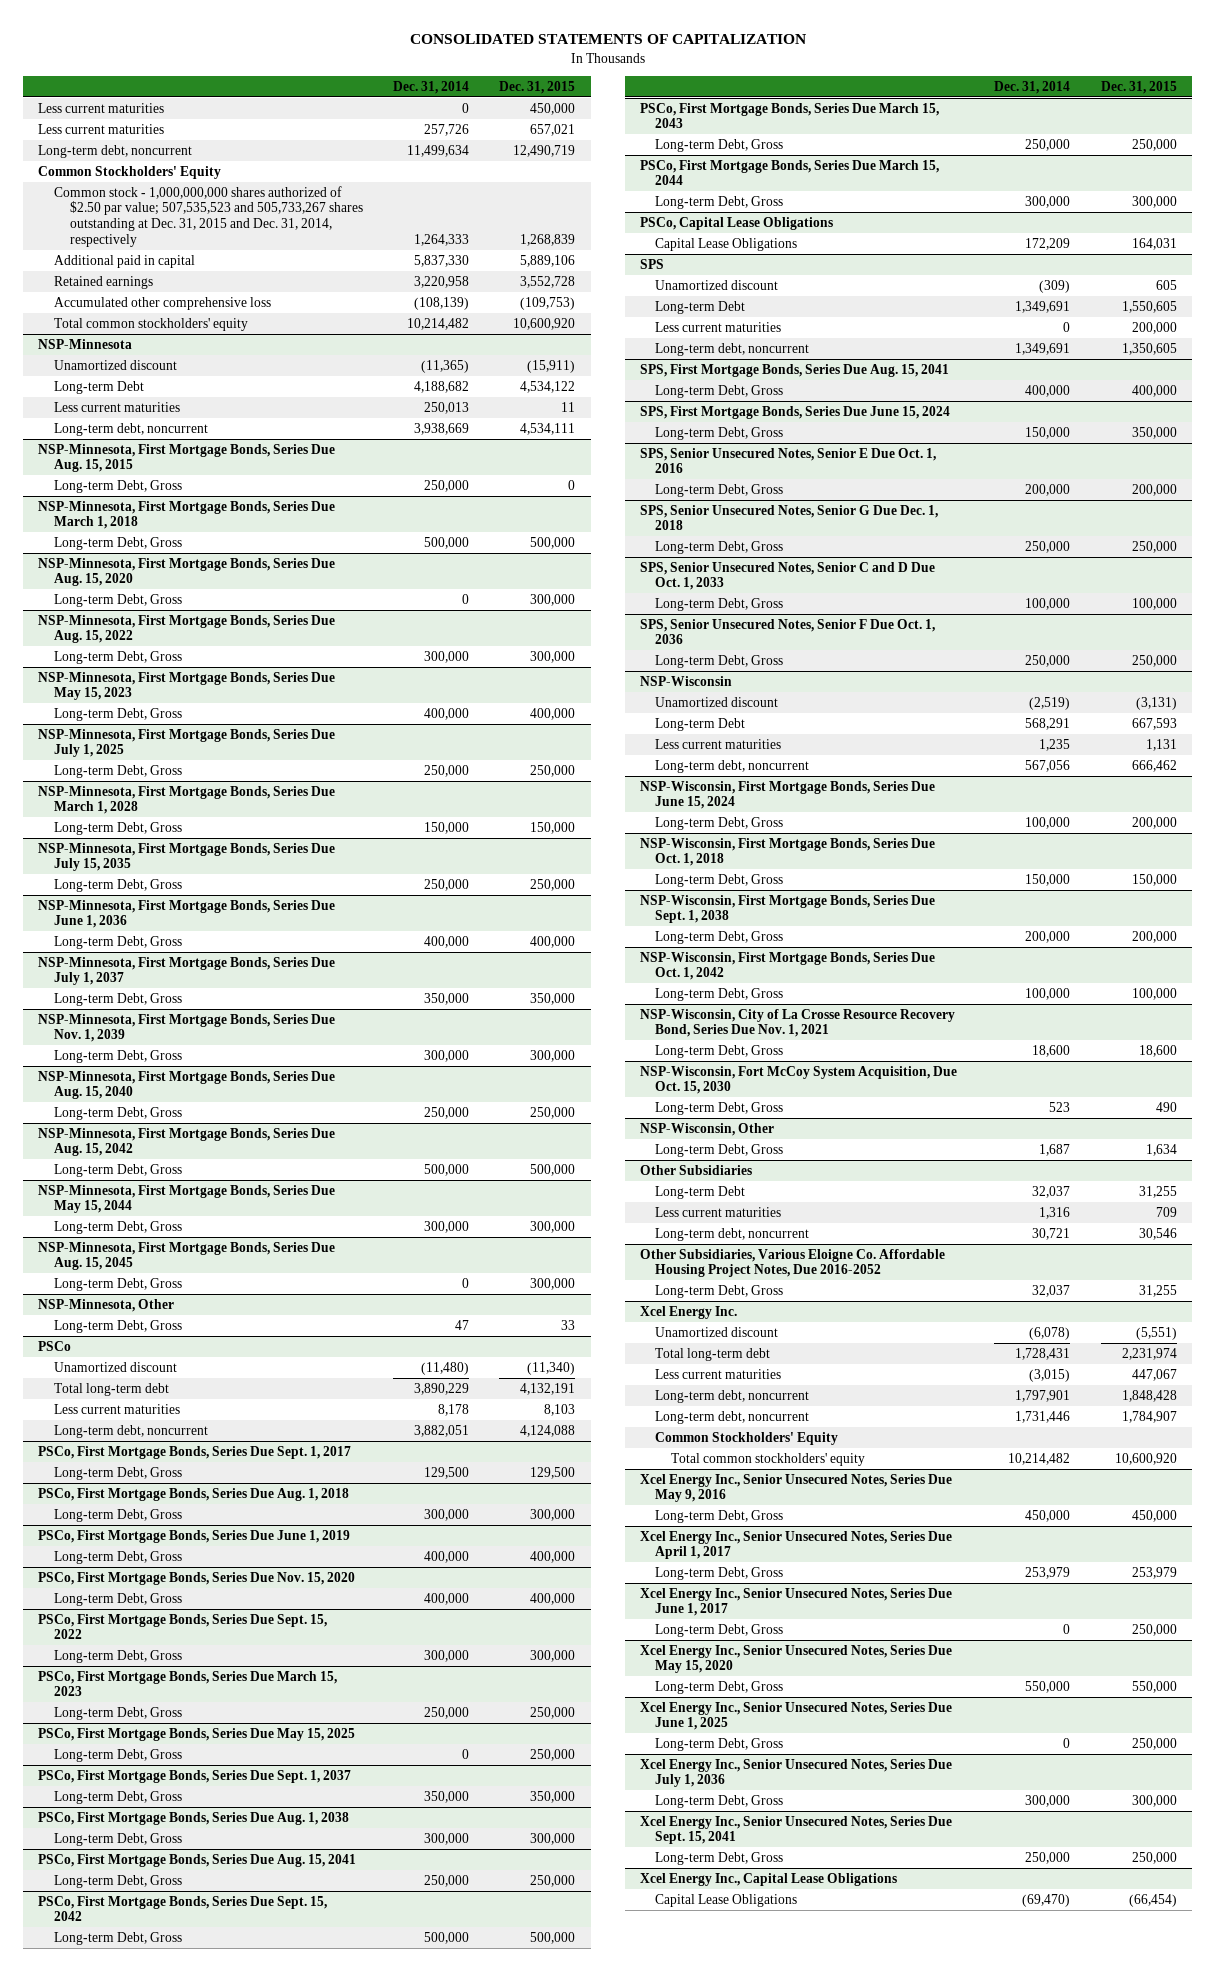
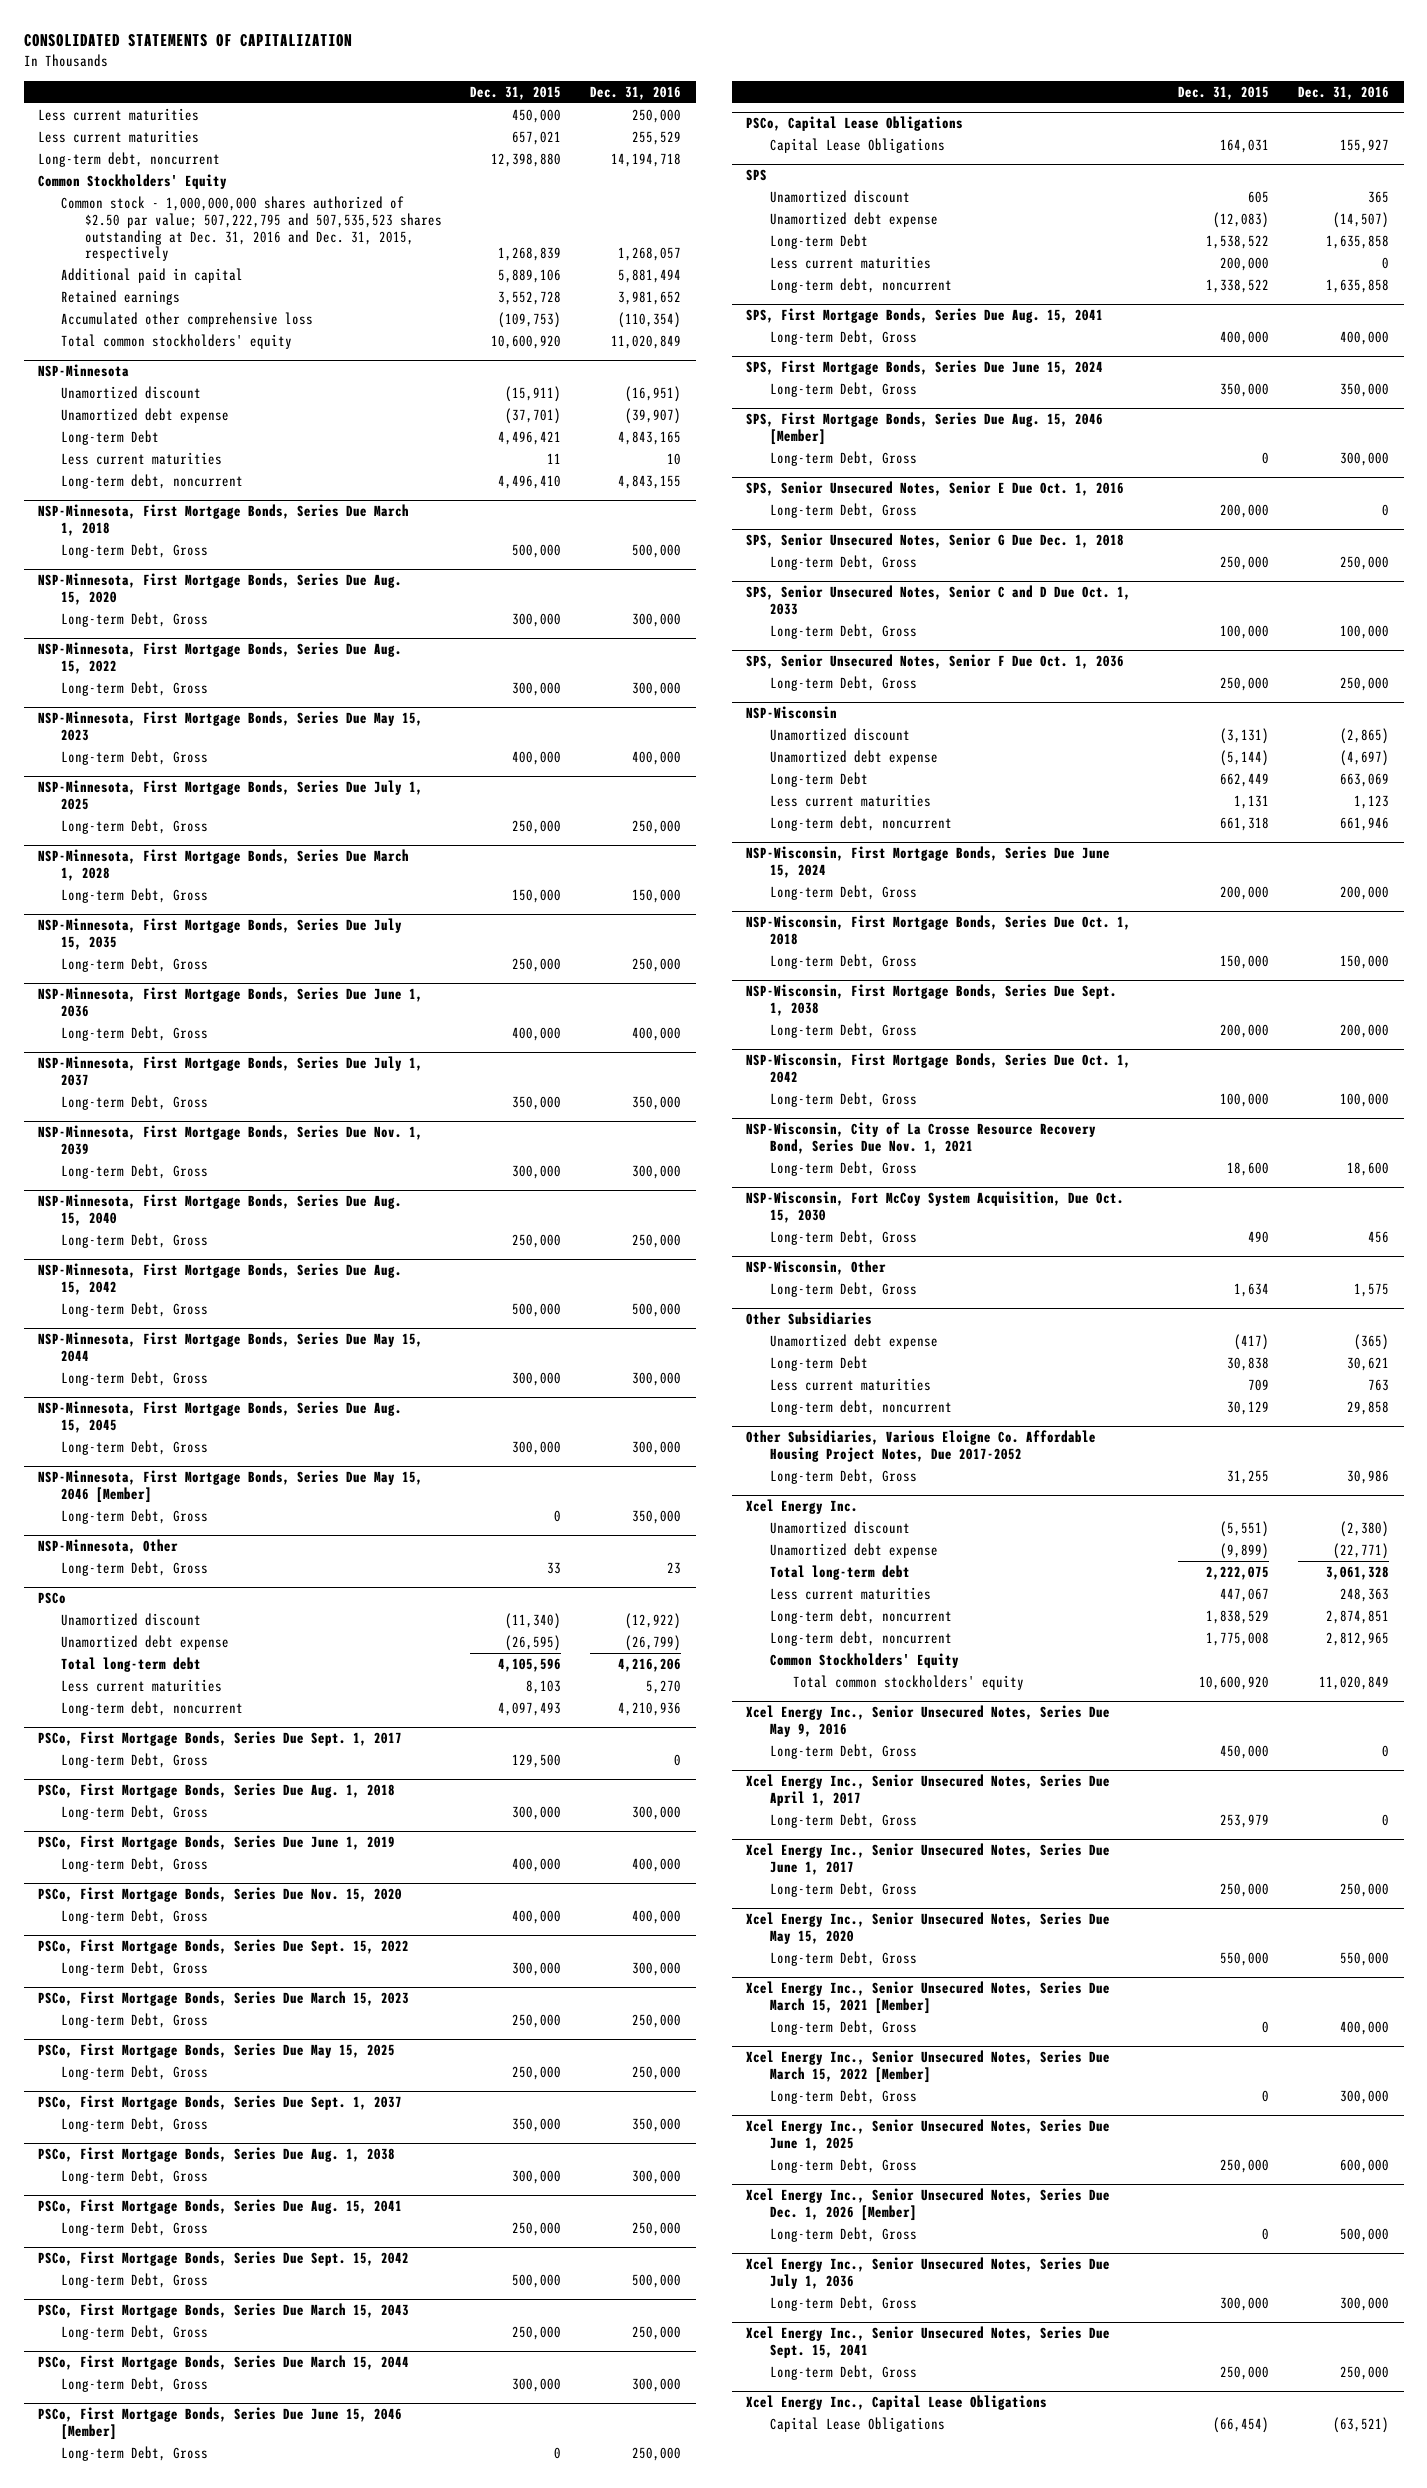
- | Dec. 31, 2014 | Dec. 31, 2015
+ | Dec. 31, 2015 | Dec. 31, 2016
- Long-term debt, noncurrent | 11,499,634 | 12,490,719
+ Long-term debt, noncurrent | 12,398,880 | 14,194,718
- Common stock - 1,000,000,000 shares authorized of $2.50 par value; 507,535,523 and 505,733,267 shares outstanding at Dec. 31, 2015 and Dec. 31, 2014, respectively | 1,264,333 | 1,268,839
+ Common stock - 1,000,000,000 shares authorized of $2.50 par value; 507,222,795 and 507,535,523 shares outstanding at Dec. 31, 2016 and Dec. 31, 2015, respectively | 1,268,839 | 1,268,057
@ NSP-Minnesota
- Long-term Debt | 4,188,682 | 4,534,122
+ Unamortized debt expense | (37,701) | (39,907)
+ Long-term Debt | 4,496,421 | 4,843,165
- Long-term debt, noncurrent | 3,938,669 | 4,534,111
- NSP-Minnesota, First Mortgage Bonds, Series Due Aug. 15, 2015
- Long-term Debt, Gross | 250,000 | 0
@ NSP-Minnesota
+ Long-term debt, noncurrent | 4,496,410 | 4,843,155
+ NSP-Minnesota, First Mortgage Bonds, Series Due May 15, 2046 [Member]
+ Long-term Debt, Gross | 0 | 350,000
@ PSCo
- Total long-term debt | 3,890,229 | 4,132,191
+ Unamortized debt expense | (26,595) | (26,799)
+ Total long-term debt | 4,105,596 | 4,216,206
- Long-term debt, noncurrent | 3,882,051 | 4,124,088
+ Long-term debt, noncurrent | 4,097,493 | 4,210,936
+ PSCo, First Mortgage Bonds, Series Due June 15, 2046 [Member]
+ Long-term Debt, Gross | 0 | 250,000
@ SPS
- Long-term Debt | 1,349,691 | 1,550,605
+ Unamortized debt expense | (12,083) | (14,507)
+ Long-term Debt | 1,538,522 | 1,635,858
- Long-term debt, noncurrent | 1,349,691 | 1,350,605
+ Long-term debt, noncurrent | 1,338,522 | 1,635,858
+ SPS, First Mortgage Bonds, Series Due Aug. 15, 2046 [Member]
+ Long-term Debt, Gross | 0 | 300,000
@ NSP-Wisconsin
- Long-term Debt | 568,291 | 667,593
+ Unamortized debt expense | (5,144) | (4,697)
+ Long-term Debt | 662,449 | 663,069
- Long-term debt, noncurrent | 567,056 | 666,462
+ Long-term debt, noncurrent | 661,318 | 661,946
@ Other Subsidiaries
- Long-term Debt | 32,037 | 31,255
+ Unamortized debt expense | (417) | (365)
+ Long-term Debt | 30,838 | 30,621
- Long-term debt, noncurrent | 30,721 | 30,546
- Other Subsidiaries, Various Eloigne Co. Affordable Housing Project Notes, Due 2016-2052
@ Other Subsidiaries
+ Long-term debt, noncurrent | 30,129 | 29,858
+ Other Subsidiaries, Various Eloigne Co. Affordable Housing Project Notes, Due 2017-2052
@ Xcel Energy Inc.
- Total long-term debt | 1,728,431 | 2,231,974
+ Unamortized debt expense | (9,899) | (22,771)
+ Total long-term debt | 2,222,075 | 3,061,328
- Long-term debt, noncurrent | 1,797,901 | 1,848,428
- Long-term debt, noncurrent | 1,731,446 | 1,784,907
+ Long-term debt, noncurrent | 1,838,529 | 2,874,851
+ Long-term debt, noncurrent | 1,775,008 | 2,812,965
+ Xcel Energy Inc., Senior Unsecured Notes, Series Due March 15, 2021 [Member]
+ Long-term Debt, Gross | 0 | 400,000
+ Xcel Energy Inc., Senior Unsecured Notes, Series Due March 15, 2022 [Member]
+ Long-term Debt, Gross | 0 | 300,000
+ Xcel Energy Inc., Senior Unsecured Notes, Series Due Dec. 1, 2026 [Member]
+ Long-term Debt, Gross | 0 | 500,000

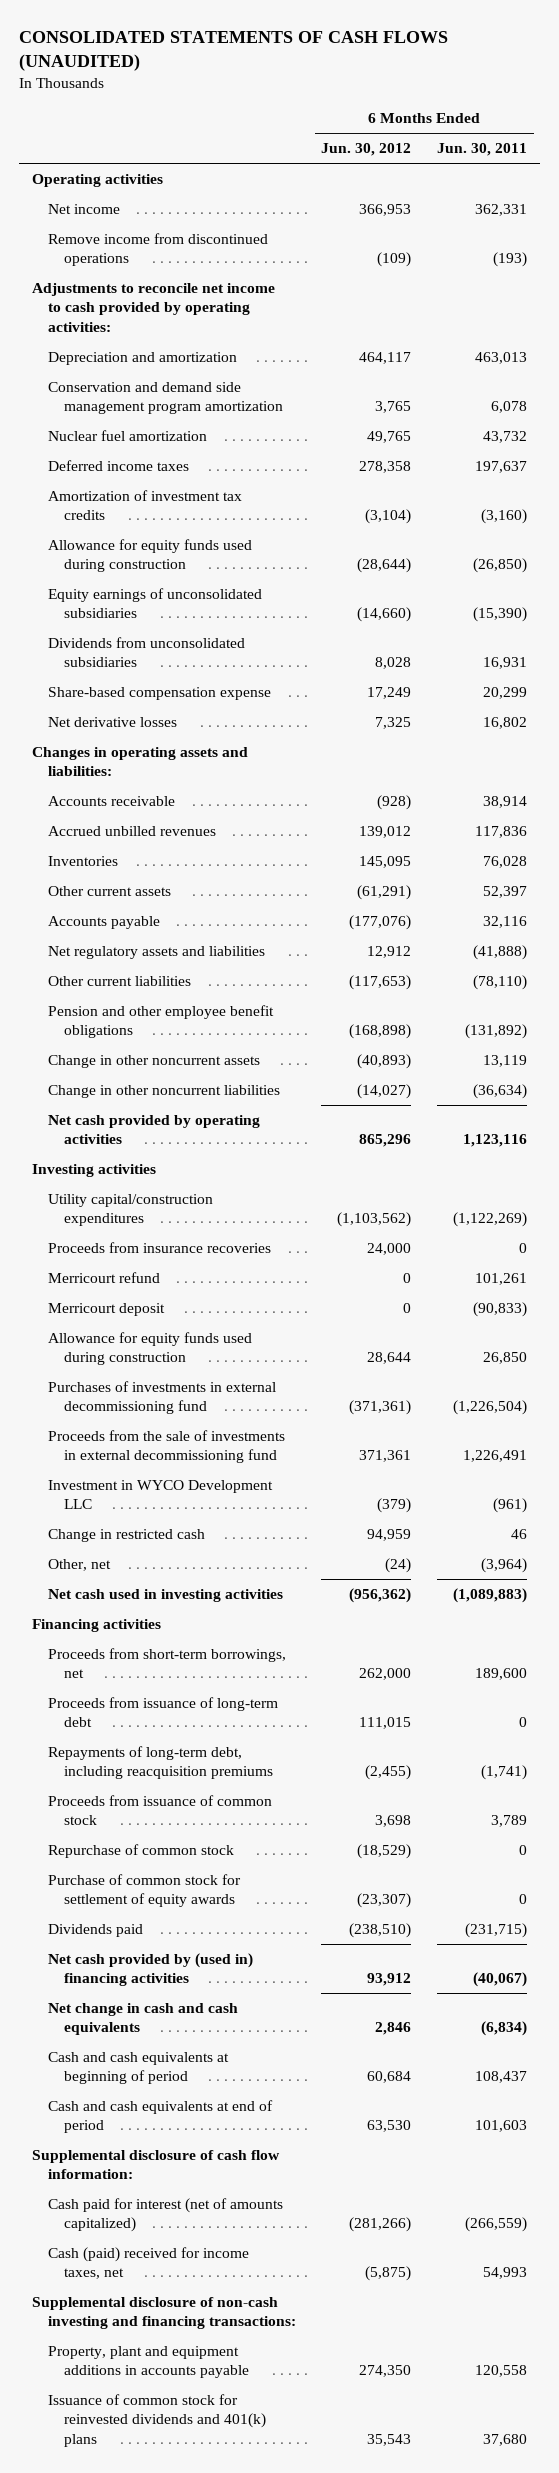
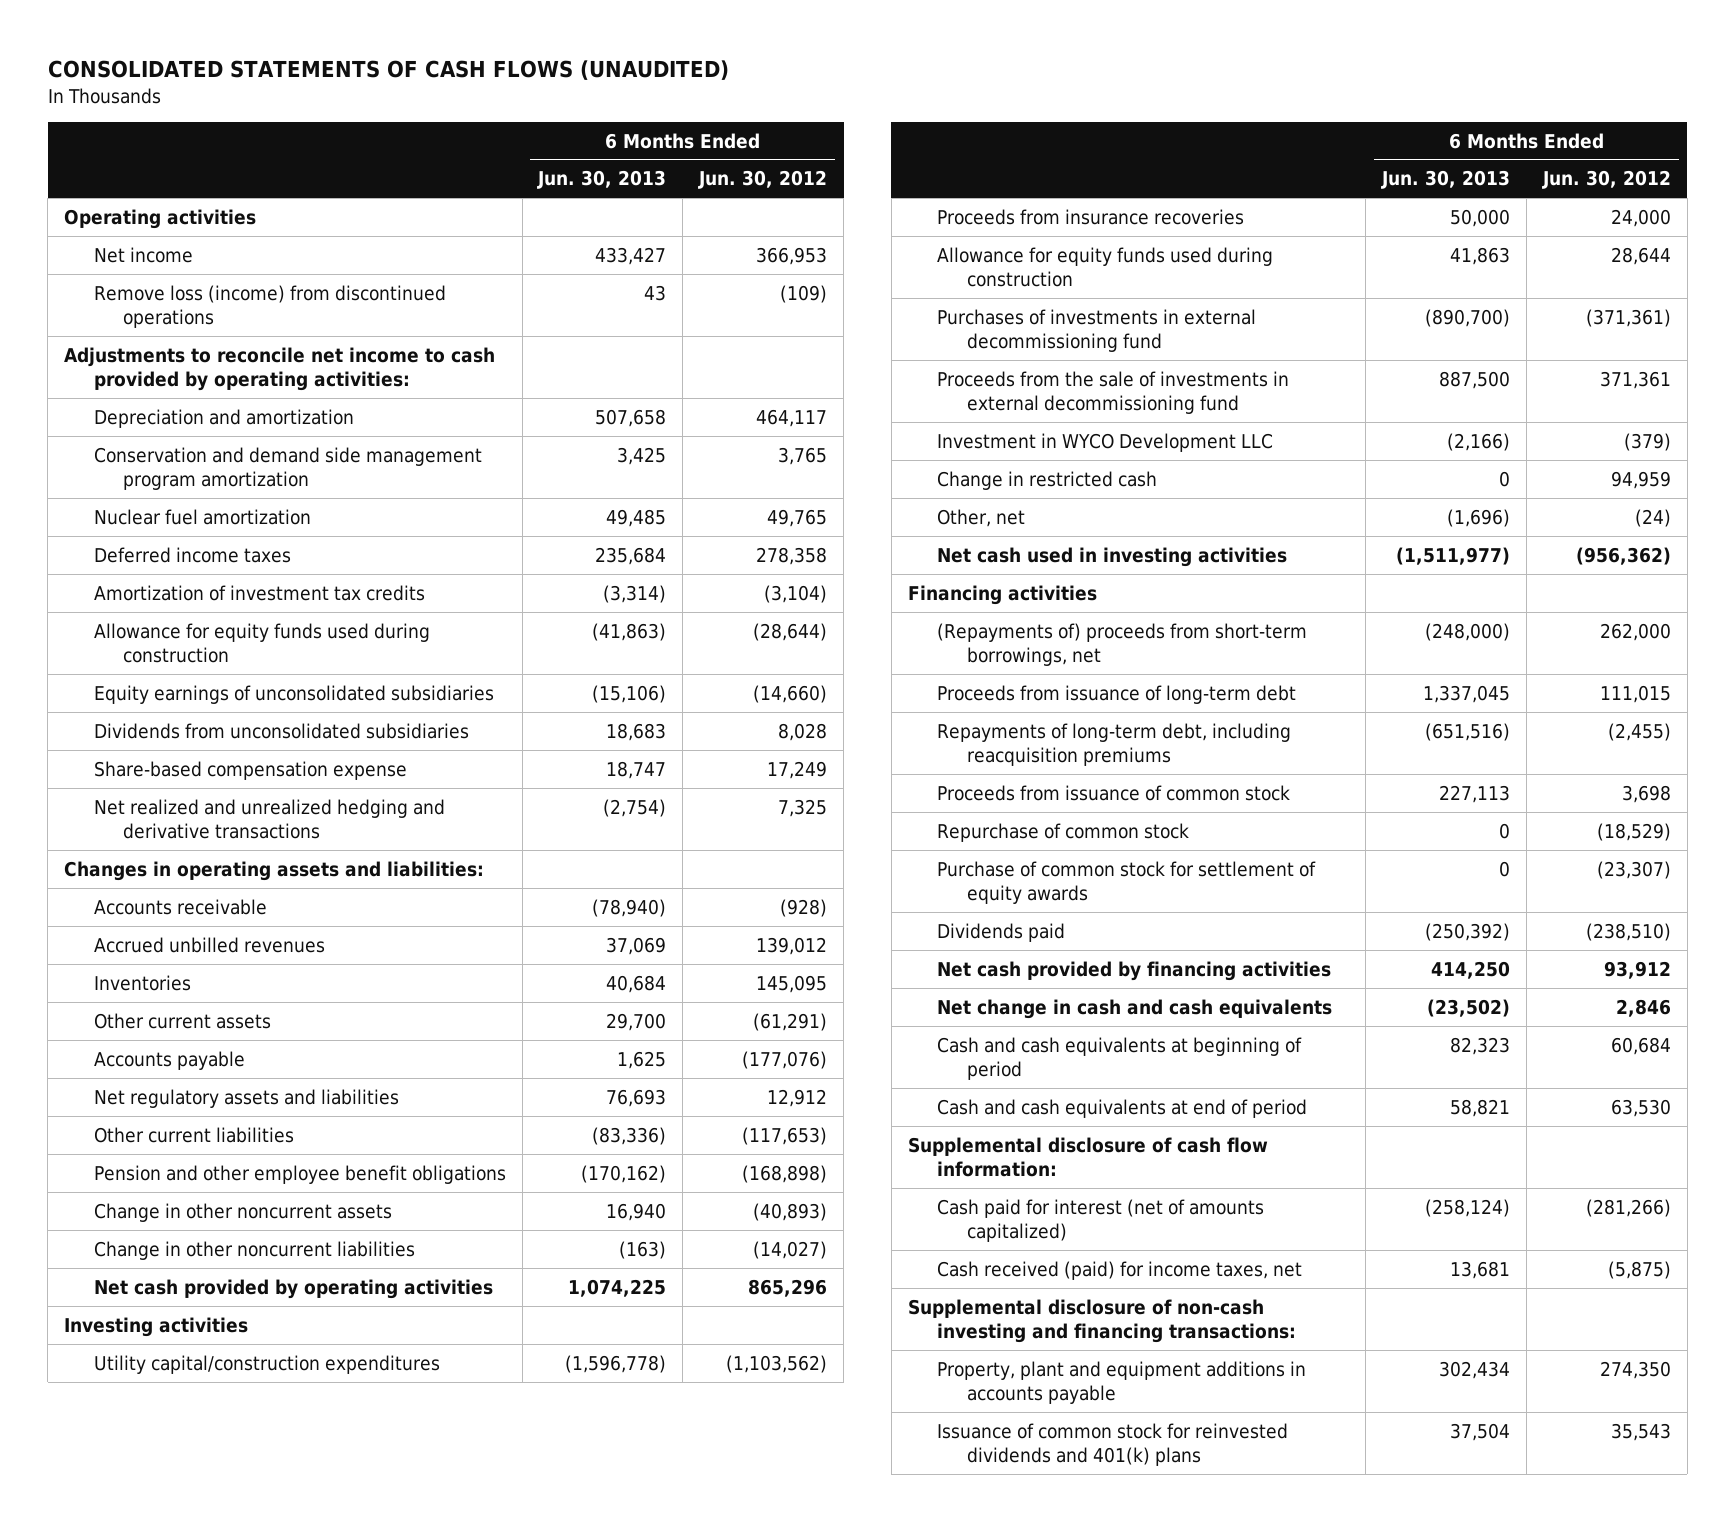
- | 6 Months Ended Jun. 30, 2012 | 6 Months Ended Jun. 30, 2011
+ | 6 Months Ended Jun. 30, 2013 | 6 Months Ended Jun. 30, 2012
- Remove income from discontinued operations | (109) | (193)
+ Remove loss (income) from discontinued operations | 43 | (109)
- Net derivative losses | 7,325 | 16,802
+ Net realized and unrealized hedging and derivative transactions | (2,754) | 7,325
- Merricourt refund | 0 | 101,261
- Merricourt deposit | 0 | (90,833)
- Proceeds from short-term borrowings, net | 262,000 | 189,600
+ (Repayments of) proceeds from short-term borrowings, net | (248,000) | 262,000
- Net cash provided by (used in) financing activities | 93,912 | (40,067)
+ Net cash provided by financing activities | 414,250 | 93,912
- Cash (paid) received for income taxes, net | (5,875) | 54,993
+ Cash received (paid) for income taxes, net | 13,681 | (5,875)

